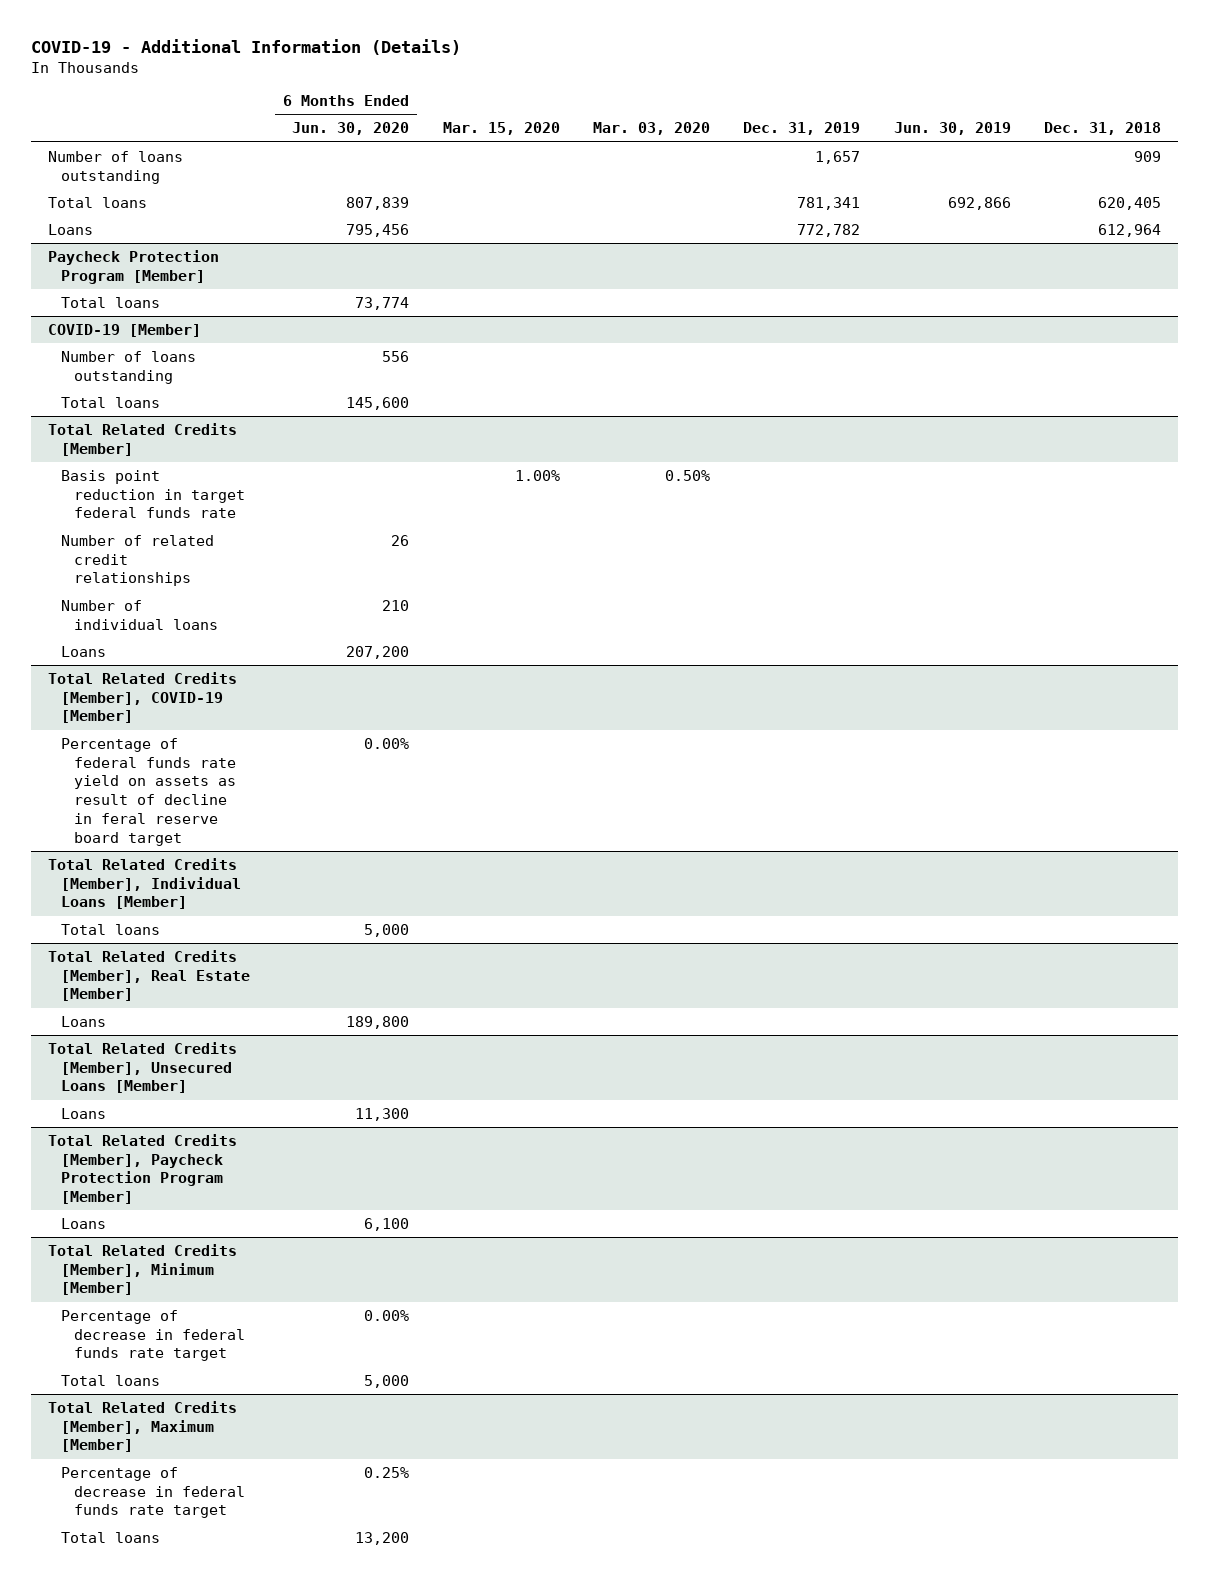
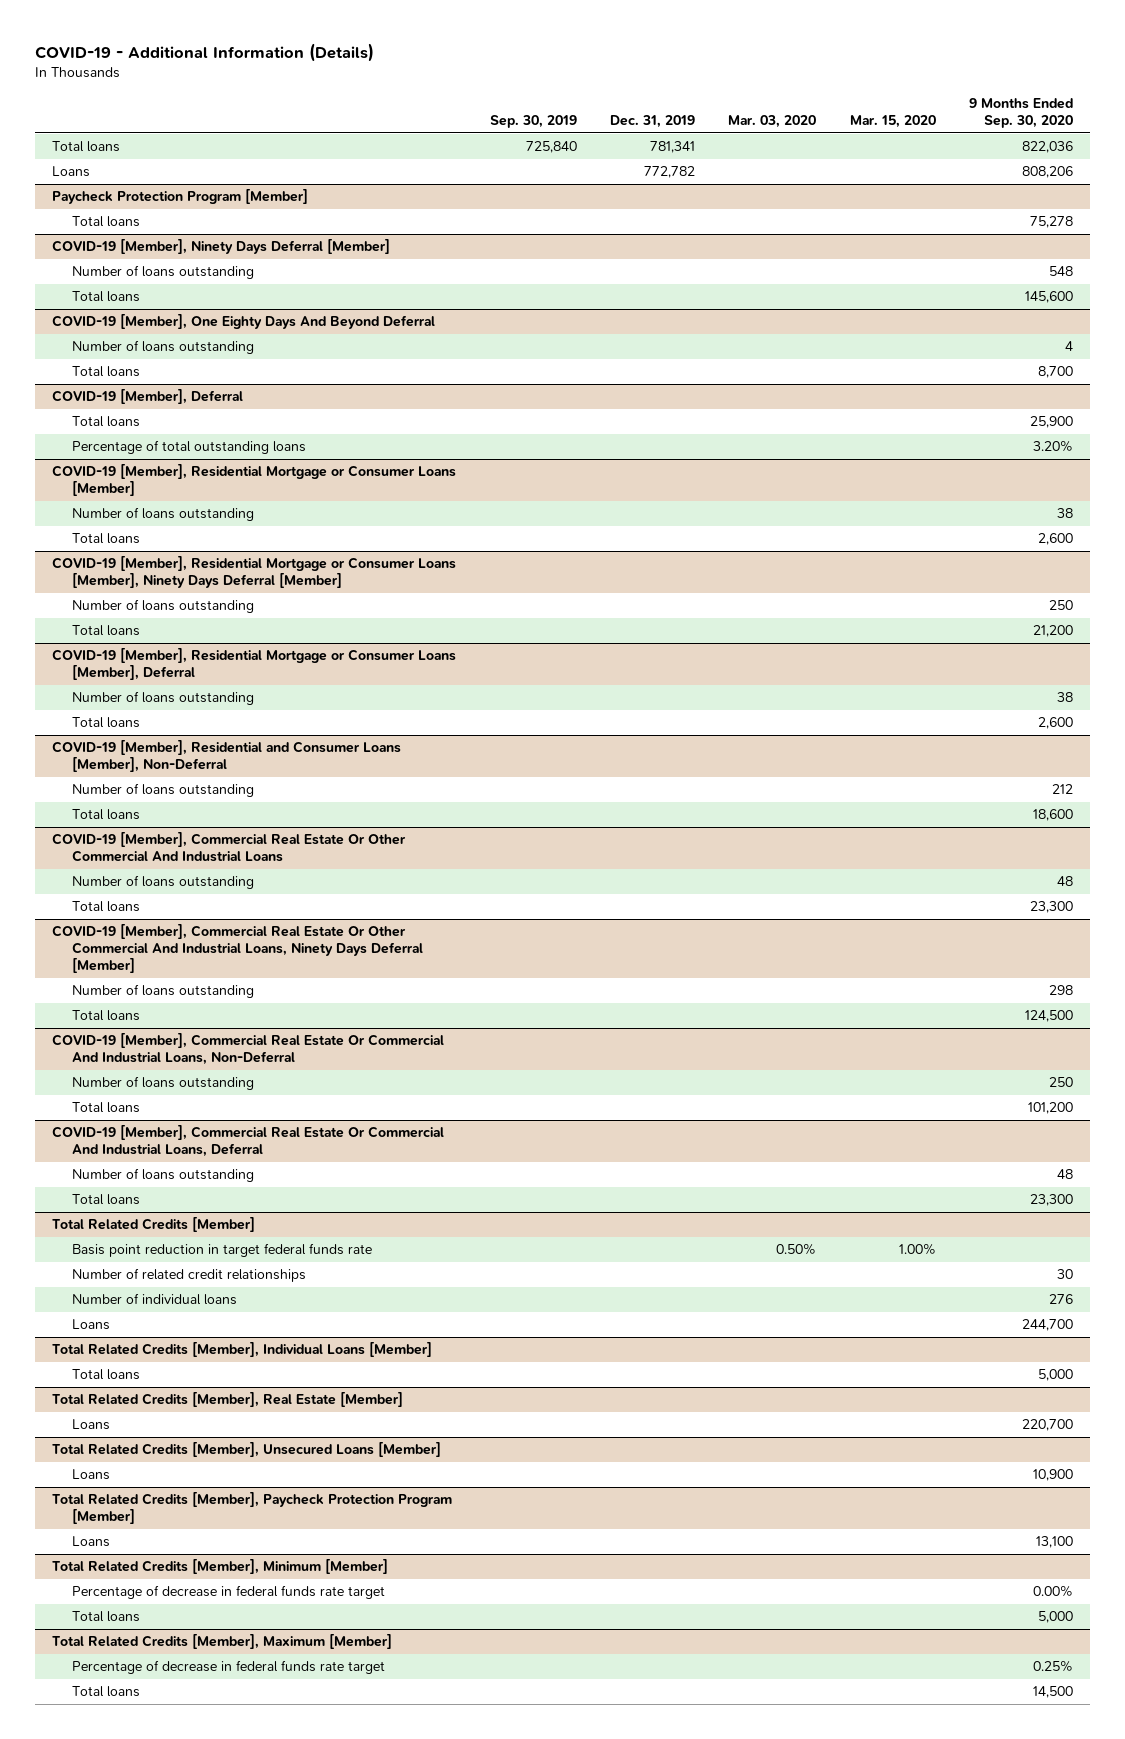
- | 6 Months Ended Jun. 30, 2020 | Mar. 15, 2020 | Mar. 03, 2020 | Dec. 31, 2019 | Jun. 30, 2019 | Dec. 31, 2018
+ | Sep. 30, 2019 | Dec. 31, 2019 | Mar. 03, 2020 | Mar. 15, 2020 | 9 Months Ended Sep. 30, 2020
- Number of loans outstanding | | | | 1,657 | | 909
- COVID-19 [Member]
- Number of loans outstanding | 556 | | | | |
+ COVID-19 [Member], Ninety Days Deferral [Member]
+ Number of loans outstanding | | | | | 548
+ Total loans | | | | | 145,600
+ COVID-19 [Member], One Eighty Days And Beyond Deferral
+ Number of loans outstanding | | | | | 4
+ Total loans | | | | | 8,700
+ COVID-19 [Member], Deferral
+ Percentage of total outstanding loans | | | | | 3.20%
+ COVID-19 [Member], Residential Mortgage or Consumer Loans [Member]
+ Number of loans outstanding | | | | | 38
+ Total loans | | | | | 2,600
+ COVID-19 [Member], Residential Mortgage or Consumer Loans [Member], Ninety Days Deferral [Member]
+ Number of loans outstanding | | | | | 250
+ Total loans | | | | | 21,200
+ COVID-19 [Member], Residential Mortgage or Consumer Loans [Member], Deferral
+ Number of loans outstanding | | | | | 38
+ Total loans | | | | | 2,600
+ COVID-19 [Member], Residential and Consumer Loans [Member], Non-Deferral
+ Number of loans outstanding | | | | | 212
+ Total loans | | | | | 18,600
+ COVID-19 [Member], Commercial Real Estate Or Other Commercial And Industrial Loans
+ Number of loans outstanding | | | | | 48
+ Total loans | | | | | 23,300
+ COVID-19 [Member], Commercial Real Estate Or Other Commercial And Industrial Loans, Ninety Days Deferral [Member]
+ Number of loans outstanding | | | | | 298
+ Total loans | | | | | 124,500
+ COVID-19 [Member], Commercial Real Estate Or Commercial And Industrial Loans, Non-Deferral
+ Number of loans outstanding | | | | | 250
+ Total loans | | | | | 101,200
+ COVID-19 [Member], Commercial Real Estate Or Commercial And Industrial Loans, Deferral
+ Number of loans outstanding | | | | | 48
+ Total loans | | | | | 23,300
- Total Related Credits [Member], COVID-19 [Member]
- Percentage of federal funds rate yield on assets as result of decline in feral reserve board target | 0.00% | | | | |

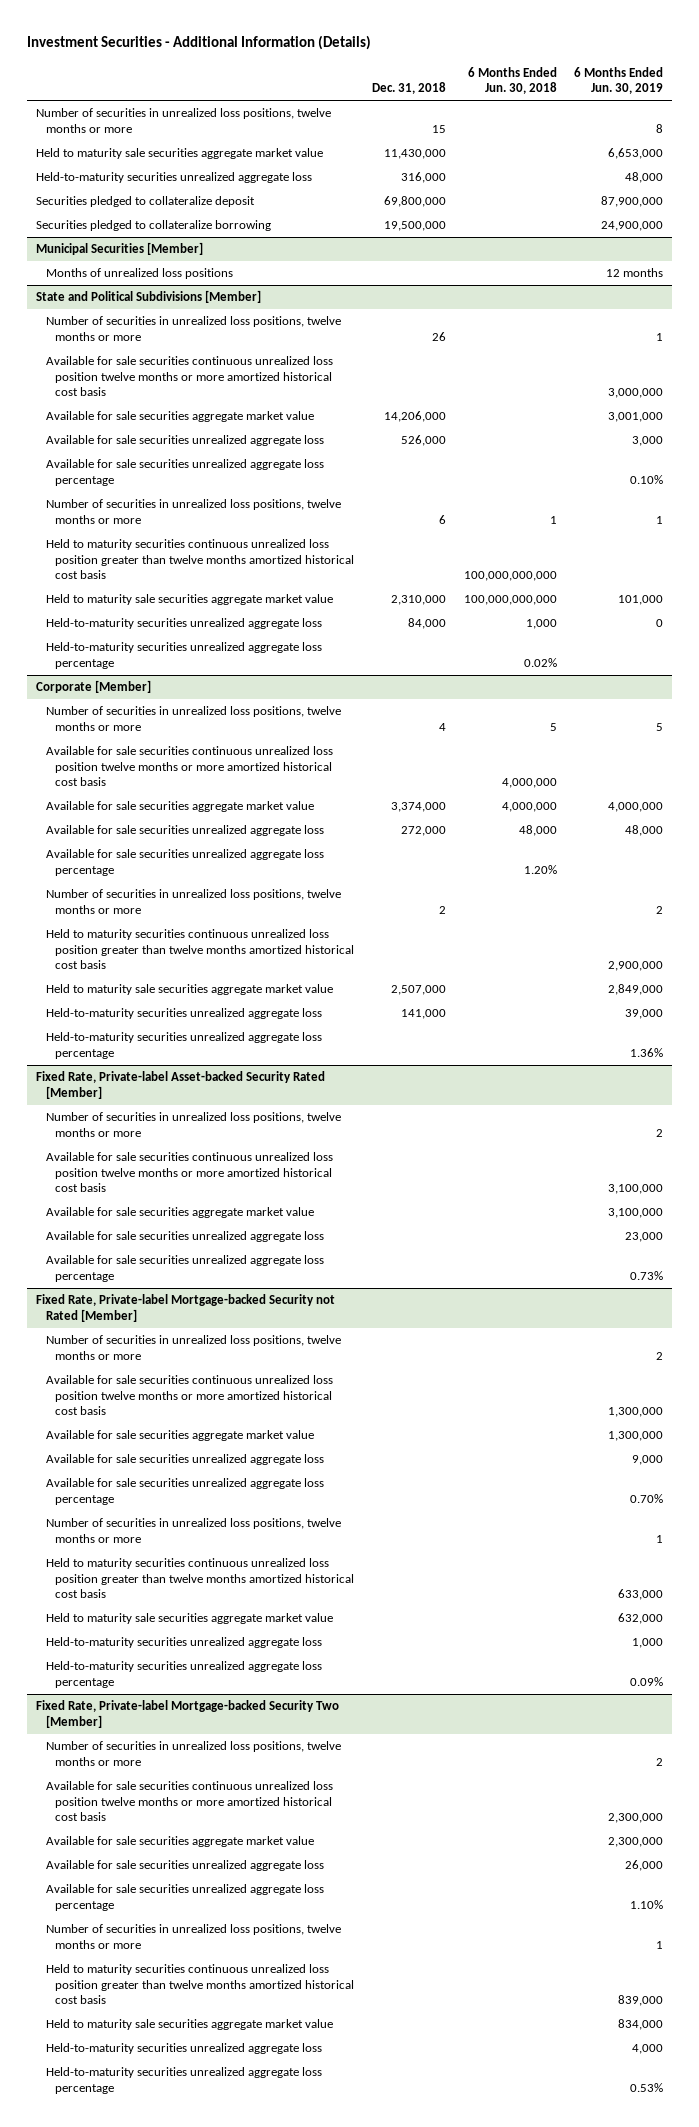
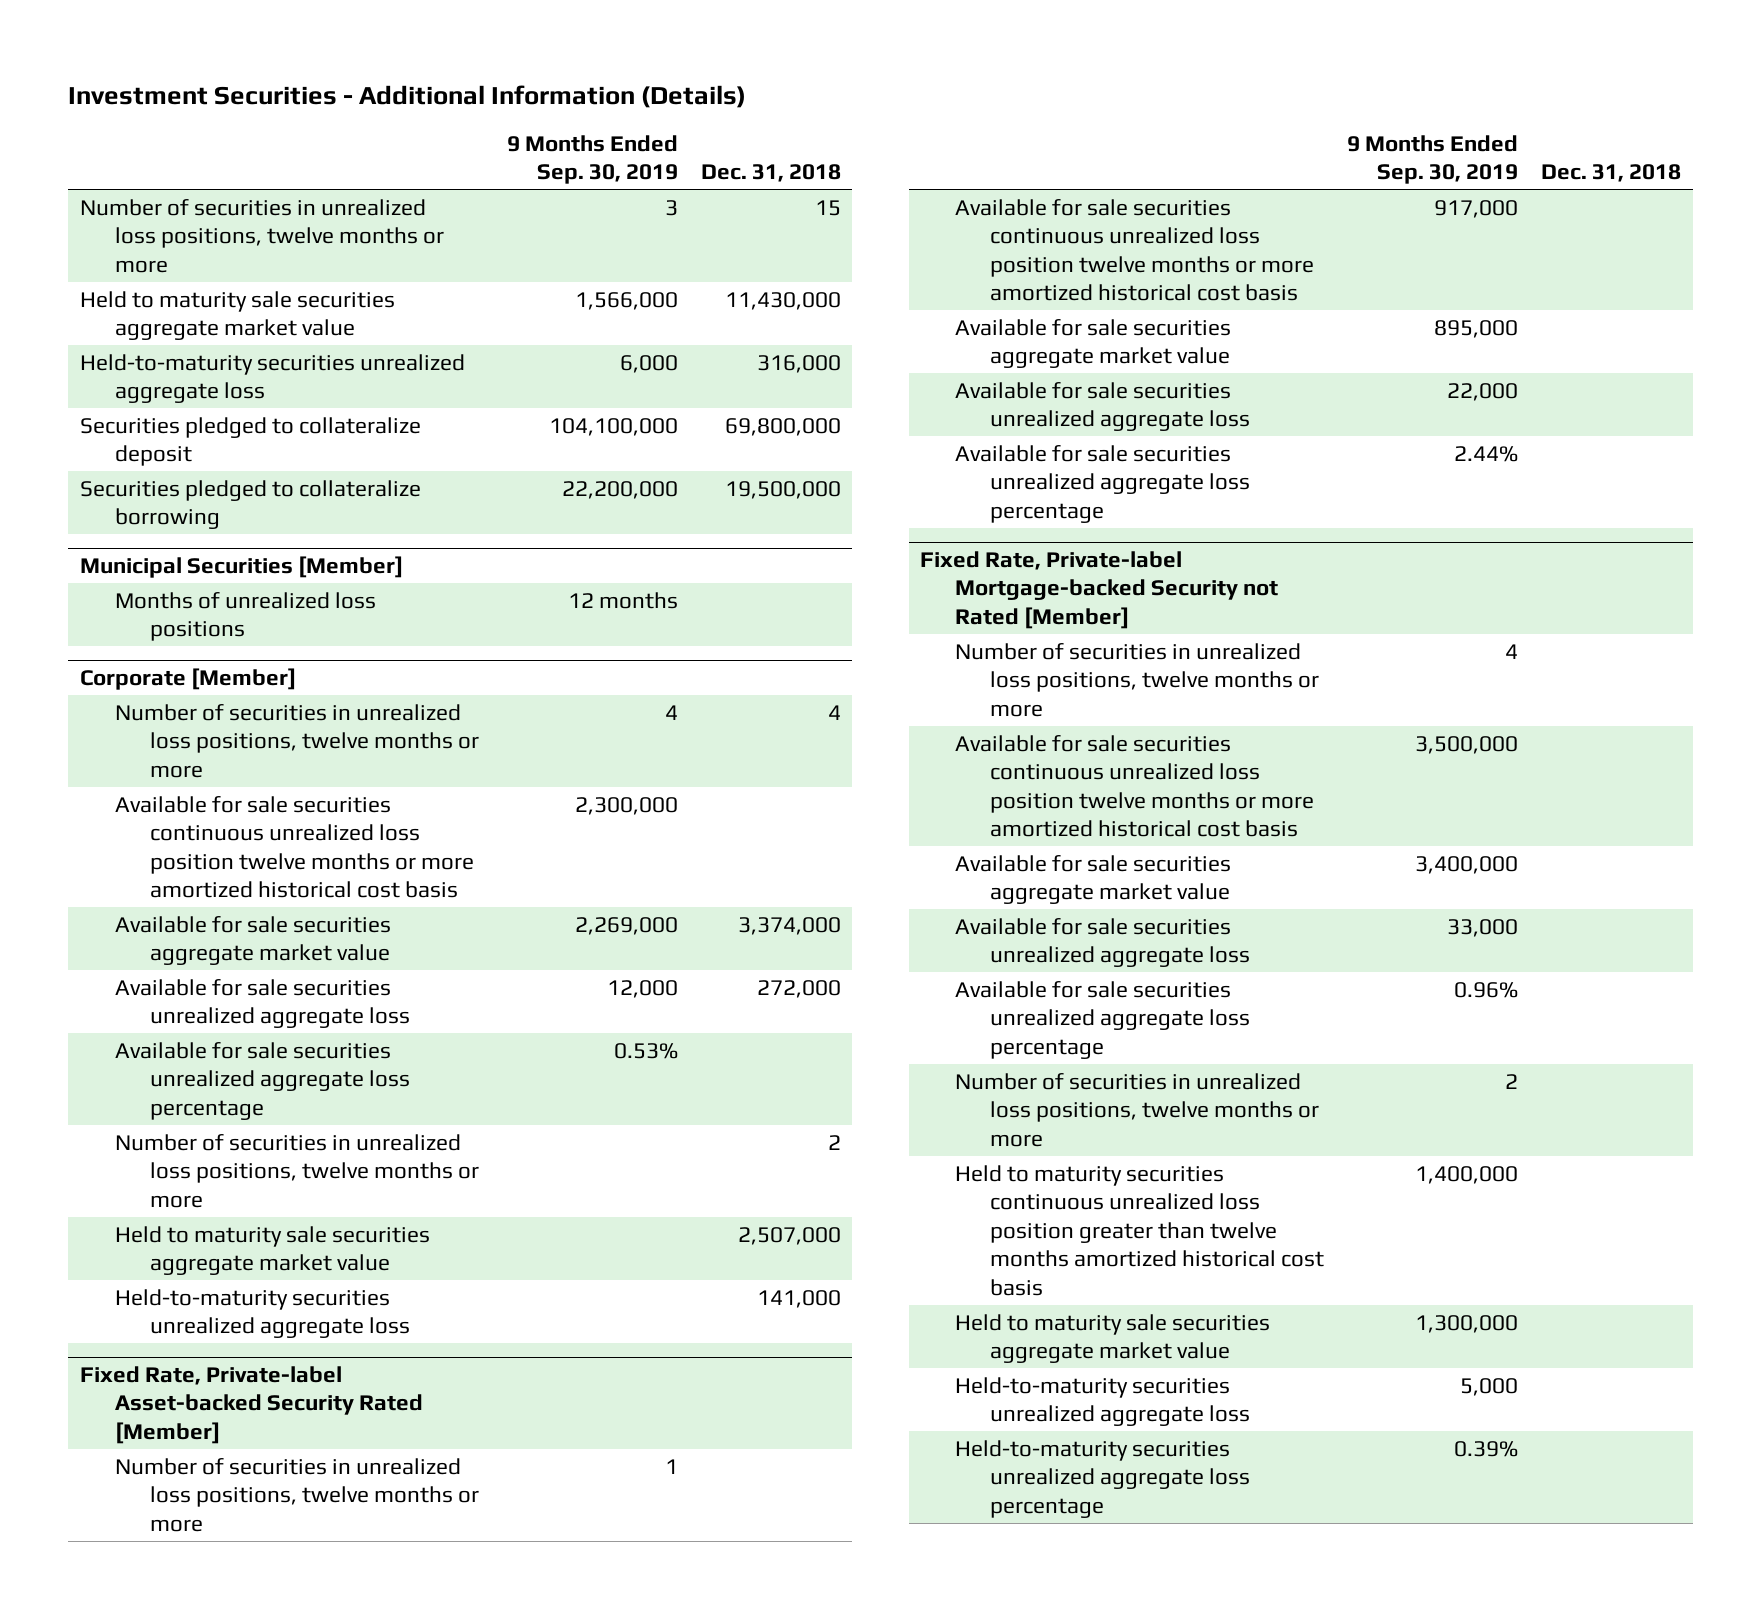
- | Dec. 31, 2018 | 6 Months Ended Jun. 30, 2018 | 6 Months Ended Jun. 30, 2019
+ | 9 Months Ended Sep. 30, 2019 | Dec. 31, 2018
- State and Political Subdivisions [Member]
- Number of securities in unrealized loss positions, twelve months or more | 26 | | 1
- Available for sale securities continuous unrealized loss position twelve months or more amortized historical cost basis | | | 3,000,000
- Available for sale securities aggregate market value | 14,206,000 | | 3,001,000
- Available for sale securities unrealized aggregate loss | 526,000 | | 3,000
- Available for sale securities unrealized aggregate loss percentage | | | 0.10%
- Number of securities in unrealized loss positions, twelve months or more | 6 | 1 | 1
- Held to maturity securities continuous unrealized loss position greater than twelve months amortized historical cost basis | | 100,000,000,000 |
- Held to maturity sale securities aggregate market value | 2,310,000 | 100,000,000,000 | 101,000
- Held-to-maturity securities unrealized aggregate loss | 84,000 | 1,000 | 0
- Held-to-maturity securities unrealized aggregate loss percentage | | 0.02% |
@ Corporate [Member]
- Held to maturity securities continuous unrealized loss position greater than twelve months amortized historical cost basis | | | 2,900,000
- Held-to-maturity securities unrealized aggregate loss percentage | | | 1.36%
- Fixed Rate, Private-label Mortgage-backed Security Two [Member]
- Number of securities in unrealized loss positions, twelve months or more | | | 2
- Available for sale securities continuous unrealized loss position twelve months or more amortized historical cost basis | | | 2,300,000
- Available for sale securities aggregate market value | | | 2,300,000
- Available for sale securities unrealized aggregate loss | | | 26,000
- Available for sale securities unrealized aggregate loss percentage | | | 1.10%
- Number of securities in unrealized loss positions, twelve months or more | | | 1
- Held to maturity securities continuous unrealized loss position greater than twelve months amortized historical cost basis | | | 839,000
- Held to maturity sale securities aggregate market value | | | 834,000
- Held-to-maturity securities unrealized aggregate loss | | | 4,000
- Held-to-maturity securities unrealized aggregate loss percentage | | | 0.53%

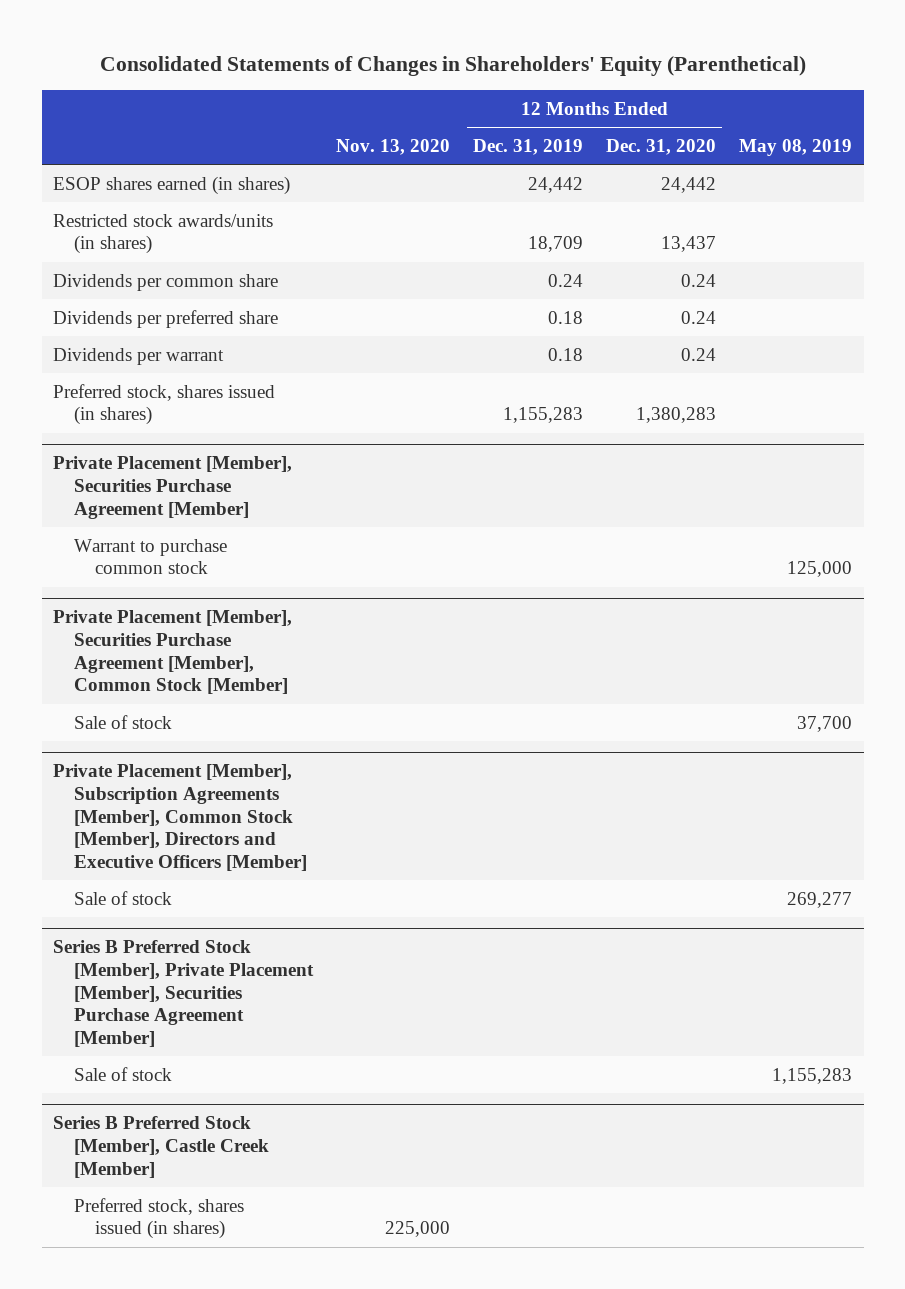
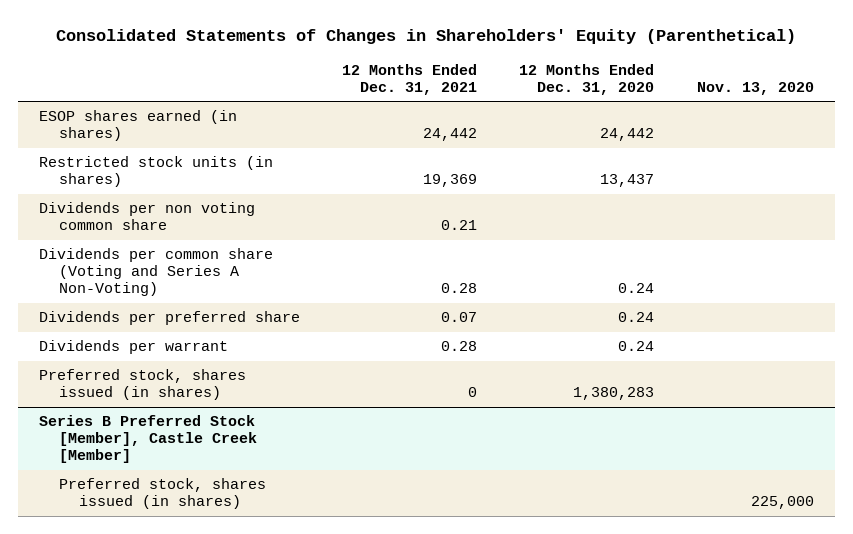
- | Nov. 13, 2020 | 12 Months Ended Dec. 31, 2019 | 12 Months Ended Dec. 31, 2020 | May 08, 2019
+ | 12 Months Ended Dec. 31, 2021 | 12 Months Ended Dec. 31, 2020 | Nov. 13, 2020
- Restricted stock awards/units (in shares) | | 18,709 | 13,437 |
- Dividends per common share | | 0.24 | 0.24 |
+ Restricted stock units (in shares) | 19,369 | 13,437 |
+ Dividends per non voting common share | 0.21 | |
+ Dividends per common share (Voting and Series A Non-Voting) | 0.28 | 0.24 |
- Private Placement [Member], Securities Purchase Agreement [Member]
- Warrant to purchase common stock | | | | 125,000
- Private Placement [Member], Securities Purchase Agreement [Member], Common Stock [Member]
- Sale of stock | | | | 37,700
- Private Placement [Member], Subscription Agreements [Member], Common Stock [Member], Directors and Executive Officers [Member]
- Sale of stock | | | | 269,277
- Series B Preferred Stock [Member], Private Placement [Member], Securities Purchase Agreement [Member]
- Sale of stock | | | | 1,155,283

